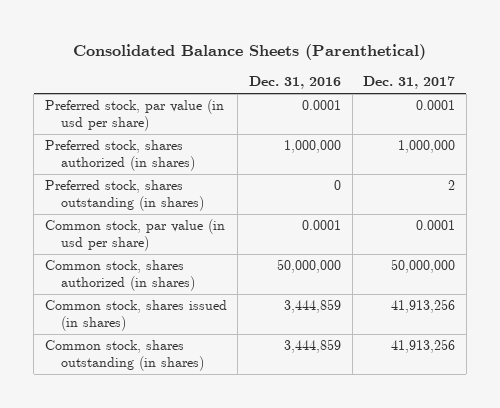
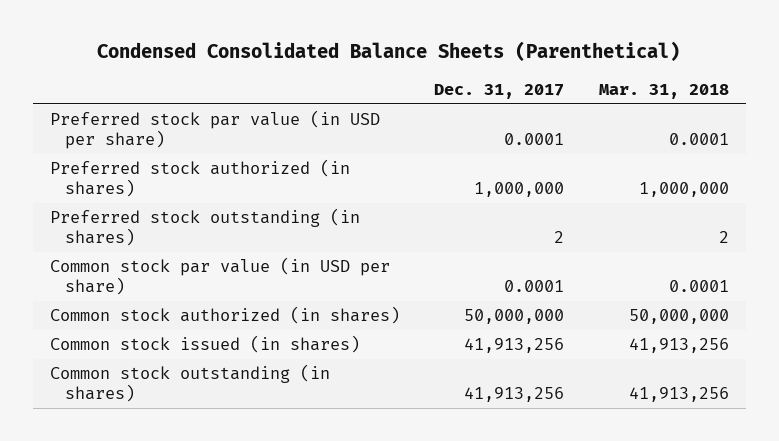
- Consolidated Balance Sheets (Parenthetical)
+ Condensed Consolidated Balance Sheets (Parenthetical)
- | Dec. 31, 2016 | Dec. 31, 2017
+ | Dec. 31, 2017 | Mar. 31, 2018
- Preferred stock, par value (in usd per share) | 0.0001 | 0.0001
- Preferred stock, shares authorized (in shares) | 1,000,000 | 1,000,000
- Preferred stock, shares outstanding (in shares) | 0 | 2
- Common stock, par value (in usd per share) | 0.0001 | 0.0001
- Common stock, shares authorized (in shares) | 50,000,000 | 50,000,000
- Common stock, shares issued (in shares) | 3,444,859 | 41,913,256
- Common stock, shares outstanding (in shares) | 3,444,859 | 41,913,256
+ Preferred stock par value (in USD per share) | 0.0001 | 0.0001
+ Preferred stock authorized (in shares) | 1,000,000 | 1,000,000
+ Preferred stock outstanding (in shares) | 2 | 2
+ Common stock par value (in USD per share) | 0.0001 | 0.0001
+ Common stock authorized (in shares) | 50,000,000 | 50,000,000
+ Common stock issued (in shares) | 41,913,256 | 41,913,256
+ Common stock outstanding (in shares) | 41,913,256 | 41,913,256

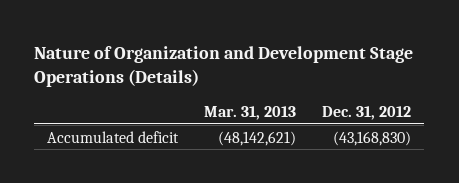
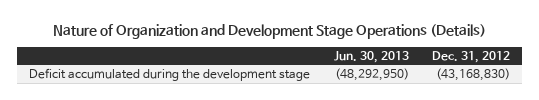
- | Mar. 31, 2013 | Dec. 31, 2012
+ | Jun. 30, 2013 | Dec. 31, 2012
- Accumulated deficit | (48,142,621) | (43,168,830)
+ Deficit accumulated during the development stage | (48,292,950) | (43,168,830)

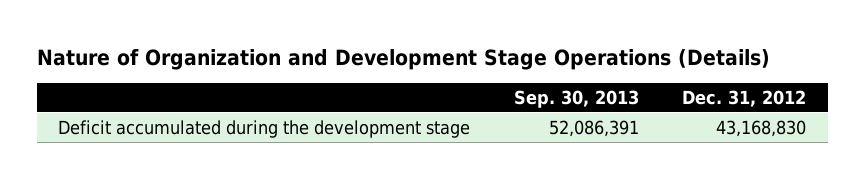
- | Jun. 30, 2013 | Dec. 31, 2012
+ | Sep. 30, 2013 | Dec. 31, 2012
- Deficit accumulated during the development stage | (48,292,950) | (43,168,830)
+ Deficit accumulated during the development stage | 52,086,391 | 43,168,830

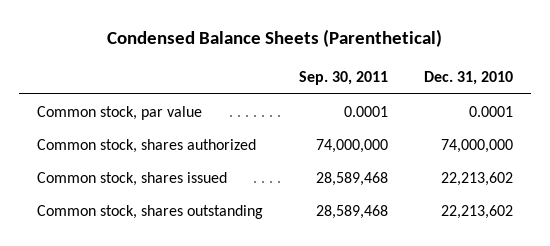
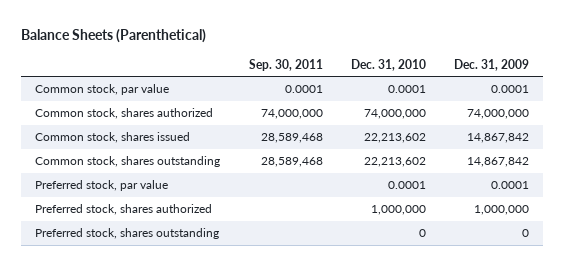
- Condensed Balance Sheets (Parenthetical)
+ Balance Sheets (Parenthetical)
- | Sep. 30, 2011 | Dec. 31, 2010
+ | Sep. 30, 2011 | Dec. 31, 2010 | Dec. 31, 2009
+ Preferred stock, par value | | 0.0001 | 0.0001
+ Preferred stock, shares authorized | | 1,000,000 | 1,000,000
+ Preferred stock, shares outstanding | | 0 | 0

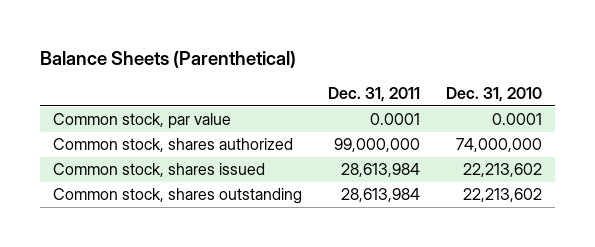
- | Sep. 30, 2011 | Dec. 31, 2010 | Dec. 31, 2009
+ | Dec. 31, 2011 | Dec. 31, 2010
- Preferred stock, par value | | 0.0001 | 0.0001
- Preferred stock, shares authorized | | 1,000,000 | 1,000,000
- Preferred stock, shares outstanding | | 0 | 0

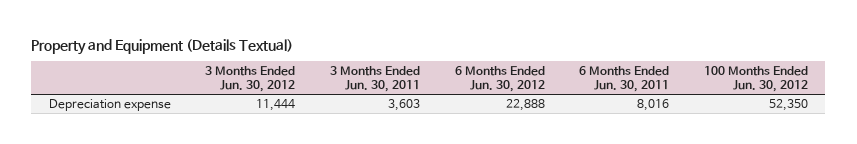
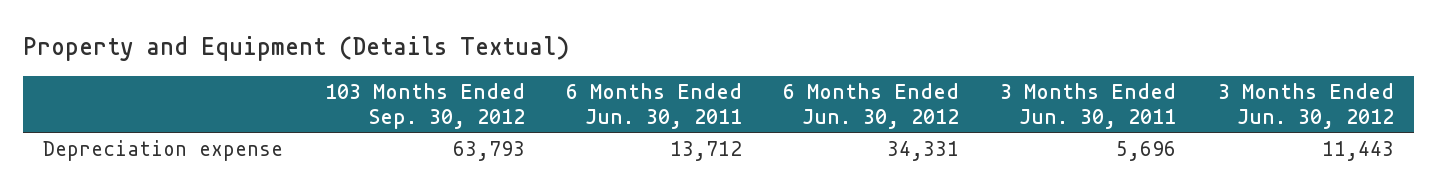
- | 3 Months Ended Jun. 30, 2012 | 3 Months Ended Jun. 30, 2011 | 6 Months Ended Jun. 30, 2012 | 6 Months Ended Jun. 30, 2011 | 100 Months Ended Jun. 30, 2012
+ | 103 Months Ended Sep. 30, 2012 | 6 Months Ended Jun. 30, 2011 | 6 Months Ended Jun. 30, 2012 | 3 Months Ended Jun. 30, 2011 | 3 Months Ended Jun. 30, 2012
- Depreciation expense | 11,444 | 3,603 | 22,888 | 8,016 | 52,350
+ Depreciation expense | 63,793 | 13,712 | 34,331 | 5,696 | 11,443

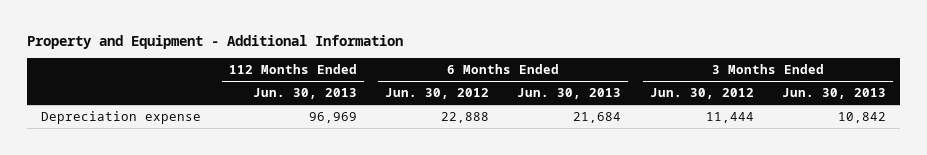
- Property and Equipment (Details Textual)
+ Property and Equipment - Additional Information
- | 103 Months Ended Sep. 30, 2012 | 6 Months Ended Jun. 30, 2011 | 6 Months Ended Jun. 30, 2012 | 3 Months Ended Jun. 30, 2011 | 3 Months Ended Jun. 30, 2012
+ | 112 Months Ended Jun. 30, 2013 | 6 Months Ended Jun. 30, 2012 | 6 Months Ended Jun. 30, 2013 | 3 Months Ended Jun. 30, 2012 | 3 Months Ended Jun. 30, 2013
- Depreciation expense | 63,793 | 13,712 | 34,331 | 5,696 | 11,443
+ Depreciation expense | 96,969 | 22,888 | 21,684 | 11,444 | 10,842

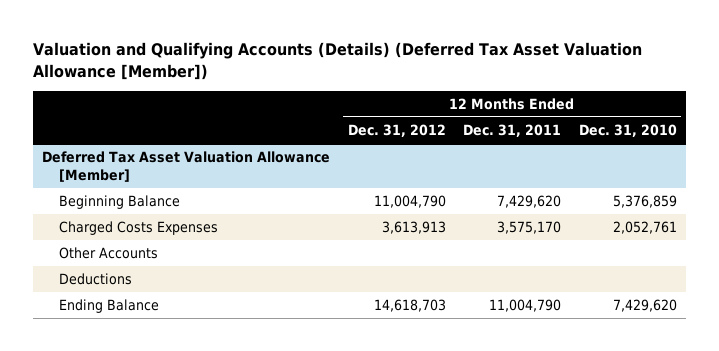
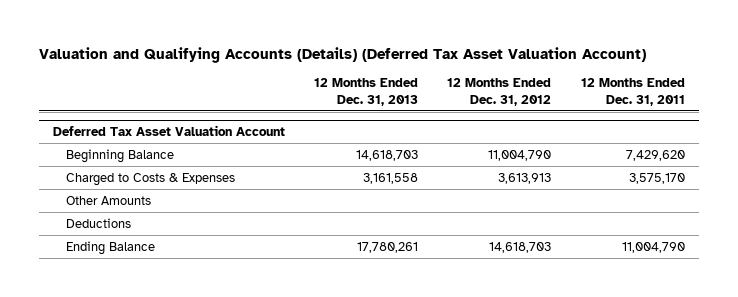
- Valuation and Qualifying Accounts (Details) (Deferred Tax Asset Valuation Allowance [Member])
+ Valuation and Qualifying Accounts (Details) (Deferred Tax Asset Valuation Account)
- | 12 Months Ended Dec. 31, 2012 | 12 Months Ended Dec. 31, 2011 | 12 Months Ended Dec. 31, 2010
+ | 12 Months Ended Dec. 31, 2013 | 12 Months Ended Dec. 31, 2012 | 12 Months Ended Dec. 31, 2011
- Deferred Tax Asset Valuation Allowance [Member]
+ Deferred Tax Asset Valuation Account
- Charged Costs Expenses | 3,613,913 | 3,575,170 | 2,052,761
- Other Accounts
+ Charged to Costs & Expenses | 3,161,558 | 3,613,913 | 3,575,170
+ Other Amounts

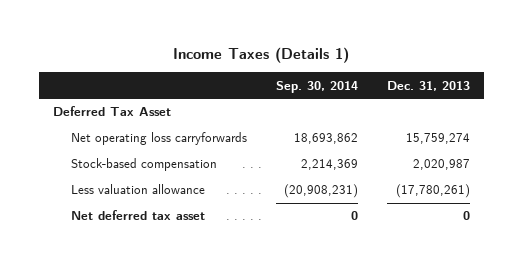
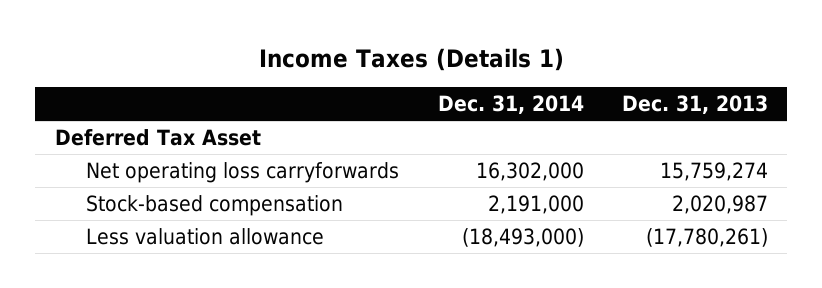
- | Sep. 30, 2014 | Dec. 31, 2013
+ | Dec. 31, 2014 | Dec. 31, 2013
- Net deferred tax asset | 0 | 0

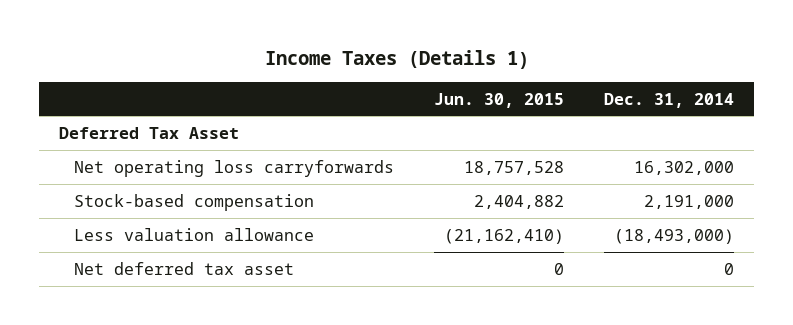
- | Dec. 31, 2014 | Dec. 31, 2013
+ | Jun. 30, 2015 | Dec. 31, 2014
+ Net deferred tax asset | 0 | 0

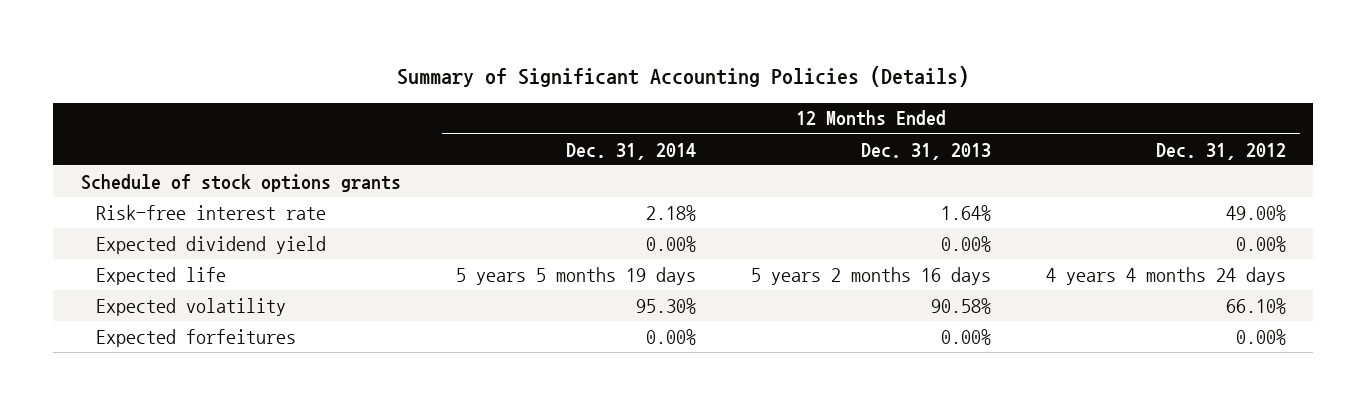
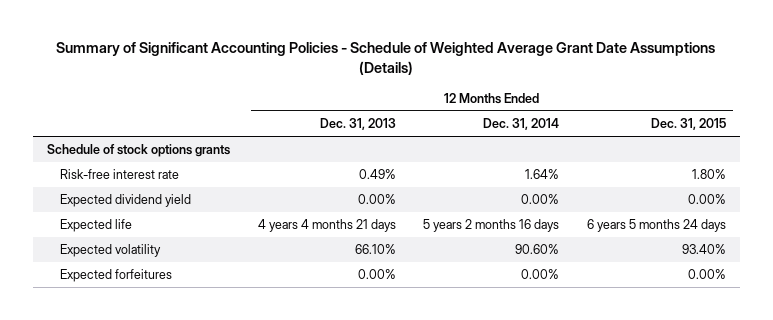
- Summary of Significant Accounting Policies (Details)
+ Summary of Significant Accounting Policies - Schedule of Weighted Average Grant Date Assumptions (Details)
- | 12 Months Ended Dec. 31, 2014 | 12 Months Ended Dec. 31, 2013 | 12 Months Ended Dec. 31, 2012
+ | 12 Months Ended Dec. 31, 2013 | 12 Months Ended Dec. 31, 2014 | 12 Months Ended Dec. 31, 2015
- Risk-free interest rate | 2.18% | 1.64% | 49.00%
+ Risk-free interest rate | 0.49% | 1.64% | 1.80%
- Expected life | 5 years 5 months 19 days | 5 years 2 months 16 days | 4 years 4 months 24 days
- Expected volatility | 95.30% | 90.58% | 66.10%
+ Expected life | 4 years 4 months 21 days | 5 years 2 months 16 days | 6 years 5 months 24 days
+ Expected volatility | 66.10% | 90.60% | 93.40%

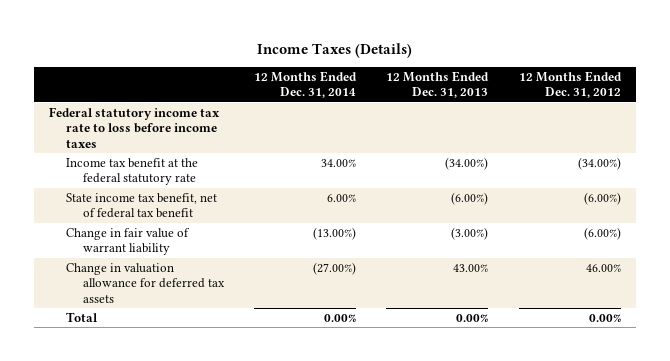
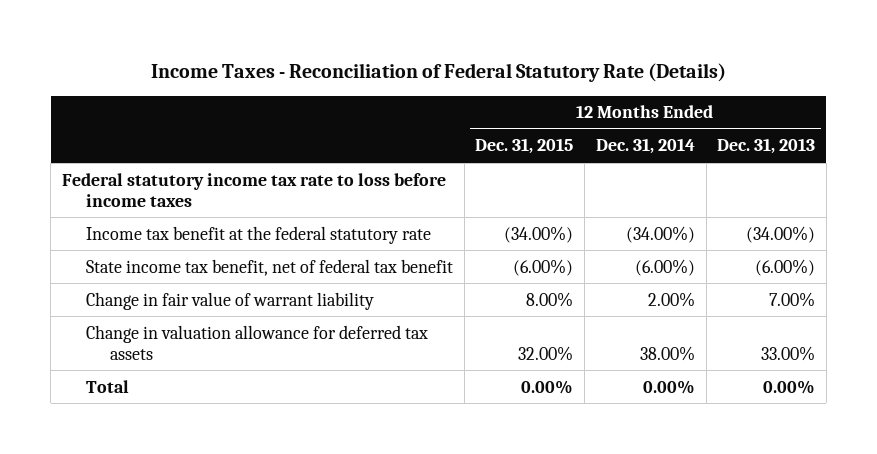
- Income Taxes (Details)
+ Income Taxes - Reconciliation of Federal Statutory Rate (Details)
- | 12 Months Ended Dec. 31, 2014 | 12 Months Ended Dec. 31, 2013 | 12 Months Ended Dec. 31, 2012
+ | 12 Months Ended Dec. 31, 2015 | 12 Months Ended Dec. 31, 2014 | 12 Months Ended Dec. 31, 2013
- Income tax benefit at the federal statutory rate | 34.00% | (34.00%) | (34.00%)
- State income tax benefit, net of federal tax benefit | 6.00% | (6.00%) | (6.00%)
- Change in fair value of warrant liability | (13.00%) | (3.00%) | (6.00%)
- Change in valuation allowance for deferred tax assets | (27.00%) | 43.00% | 46.00%
+ Income tax benefit at the federal statutory rate | (34.00%) | (34.00%) | (34.00%)
+ State income tax benefit, net of federal tax benefit | (6.00%) | (6.00%) | (6.00%)
+ Change in fair value of warrant liability | 8.00% | 2.00% | 7.00%
+ Change in valuation allowance for deferred tax assets | 32.00% | 38.00% | 33.00%

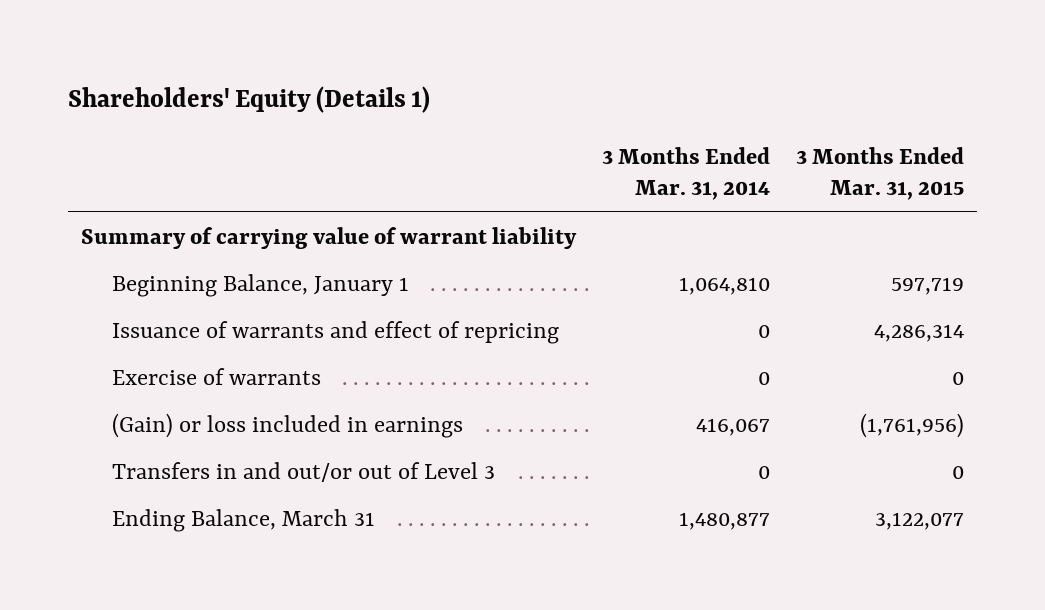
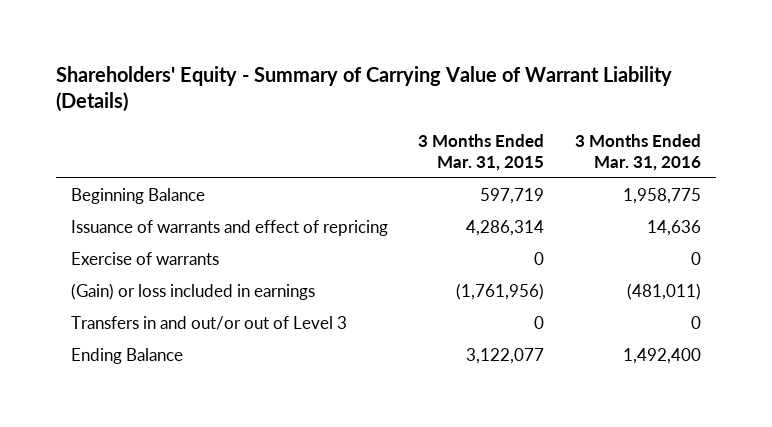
- Shareholders' Equity (Details 1)
+ Shareholders' Equity - Summary of Carrying Value of Warrant Liability (Details)
- | 3 Months Ended Mar. 31, 2014 | 3 Months Ended Mar. 31, 2015
+ | 3 Months Ended Mar. 31, 2015 | 3 Months Ended Mar. 31, 2016
- Summary of carrying value of warrant liability
- Beginning Balance, January 1 | 1,064,810 | 597,719
+ Beginning Balance | 597,719 | 1,958,775
- Ending Balance, March 31 | 1,480,877 | 3,122,077
+ Ending Balance | 3,122,077 | 1,492,400

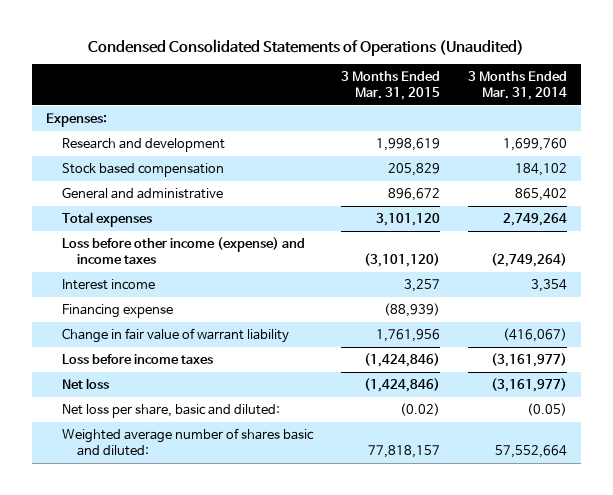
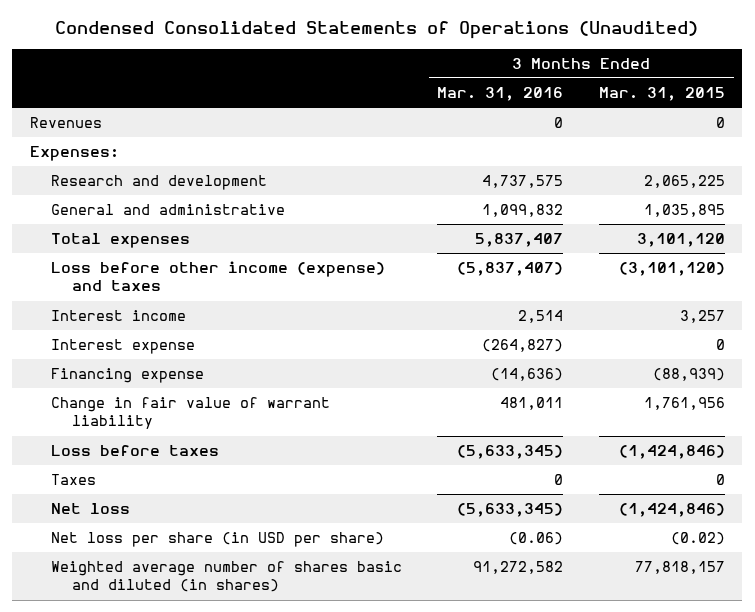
- | 3 Months Ended Mar. 31, 2015 | 3 Months Ended Mar. 31, 2014
+ | 3 Months Ended Mar. 31, 2016 | 3 Months Ended Mar. 31, 2015
+ Revenues | 0 | 0
- Research and development | 1,998,619 | 1,699,760
- Stock based compensation | 205,829 | 184,102
- General and administrative | 896,672 | 865,402
+ Research and development | 4,737,575 | 2,065,225
+ General and administrative | 1,099,832 | 1,035,895
- Loss before other income (expense) and income taxes | (3,101,120) | (2,749,264)
+ Loss before other income (expense) and taxes | (5,837,407) | (3,101,120)
+ Interest expense | (264,827) | 0
- Loss before income taxes | (1,424,846) | (3,161,977)
+ Loss before taxes | (5,633,345) | (1,424,846)
+ Taxes | 0 | 0
- Net loss per share, basic and diluted: | (0.02) | (0.05)
- Weighted average number of shares basic and diluted: | 77,818,157 | 57,552,664
+ Net loss per share (in USD per share) | (0.06) | (0.02)
+ Weighted average number of shares basic and diluted (in shares) | 91,272,582 | 77,818,157

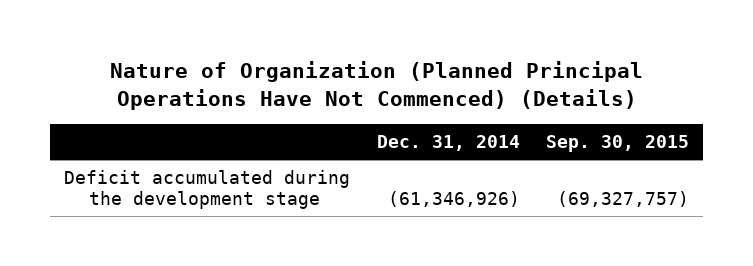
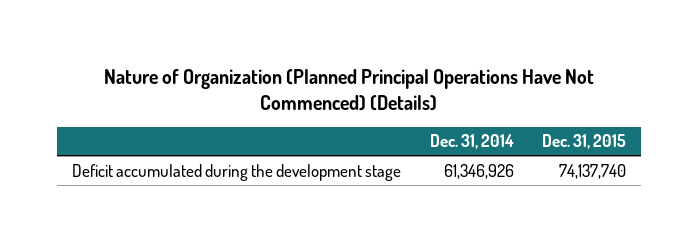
- | Dec. 31, 2014 | Sep. 30, 2015
+ | Dec. 31, 2014 | Dec. 31, 2015
- Deficit accumulated during the development stage | (61,346,926) | (69,327,757)
+ Deficit accumulated during the development stage | 61,346,926 | 74,137,740

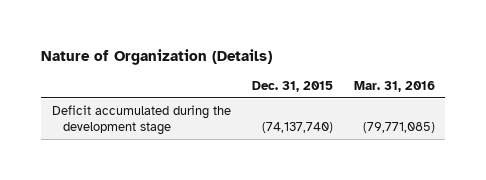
- Nature of Organization (Planned Principal Operations Have Not Commenced) (Details)
+ Nature of Organization (Details)
- | Dec. 31, 2014 | Dec. 31, 2015
+ | Dec. 31, 2015 | Mar. 31, 2016
- Deficit accumulated during the development stage | 61,346,926 | 74,137,740
+ Deficit accumulated during the development stage | (74,137,740) | (79,771,085)

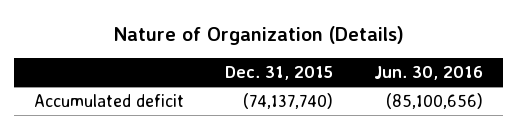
- | Dec. 31, 2015 | Mar. 31, 2016
+ | Dec. 31, 2015 | Jun. 30, 2016
- Deficit accumulated during the development stage | (74,137,740) | (79,771,085)
+ Accumulated deficit | (74,137,740) | (85,100,656)

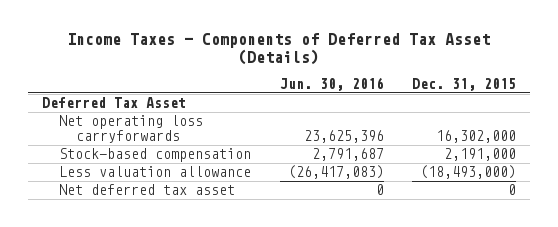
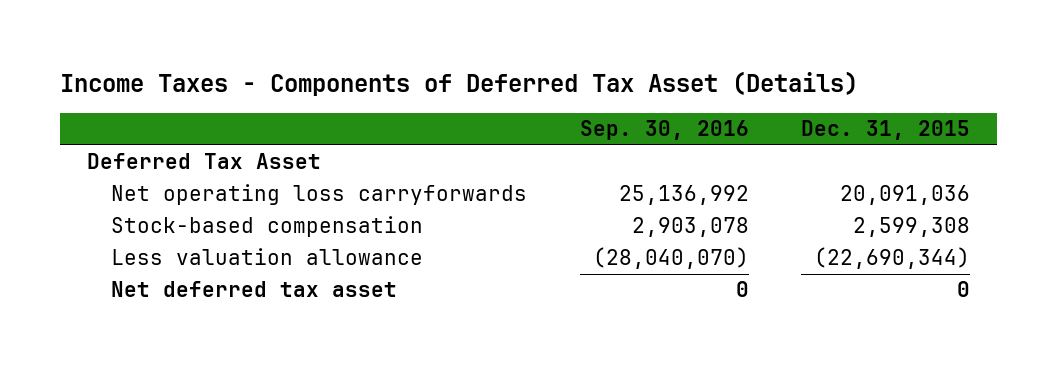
- | Jun. 30, 2016 | Dec. 31, 2015
+ | Sep. 30, 2016 | Dec. 31, 2015
- Net operating loss carryforwards | 23,625,396 | 16,302,000
- Stock-based compensation | 2,791,687 | 2,191,000
- Less valuation allowance | (26,417,083) | (18,493,000)
+ Net operating loss carryforwards | 25,136,992 | 20,091,036
+ Stock-based compensation | 2,903,078 | 2,599,308
+ Less valuation allowance | (28,040,070) | (22,690,344)

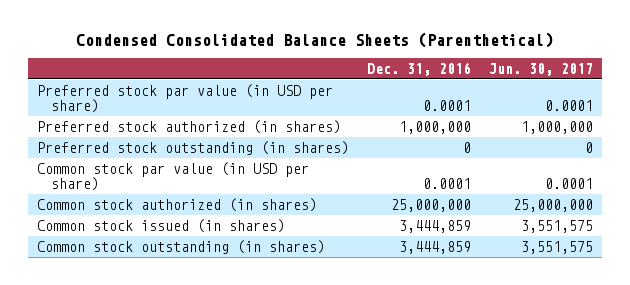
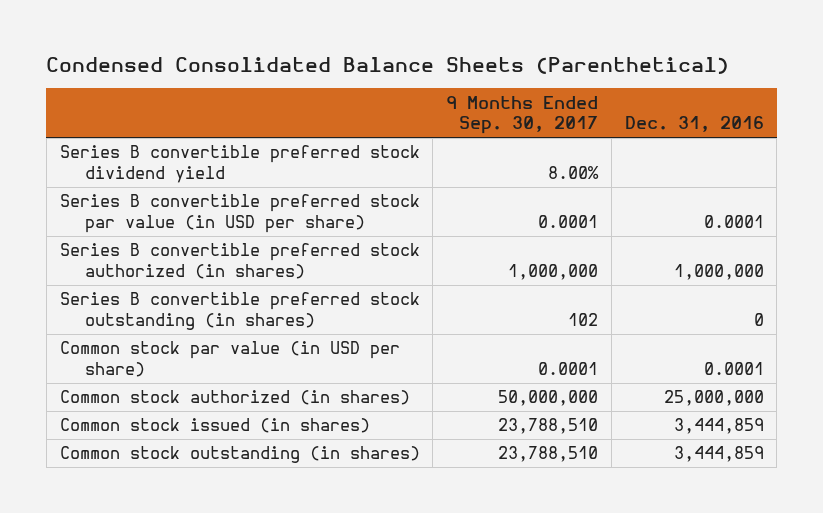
- | Dec. 31, 2016 | Jun. 30, 2017
+ | 9 Months Ended Sep. 30, 2017 | Dec. 31, 2016
- Preferred stock par value (in USD per share) | 0.0001 | 0.0001
- Preferred stock authorized (in shares) | 1,000,000 | 1,000,000
- Preferred stock outstanding (in shares) | 0 | 0
+ Series B convertible preferred stock dividend yield | 8.00% |
+ Series B convertible preferred stock par value (in USD per share) | 0.0001 | 0.0001
+ Series B convertible preferred stock authorized (in shares) | 1,000,000 | 1,000,000
+ Series B convertible preferred stock outstanding (in shares) | 102 | 0

